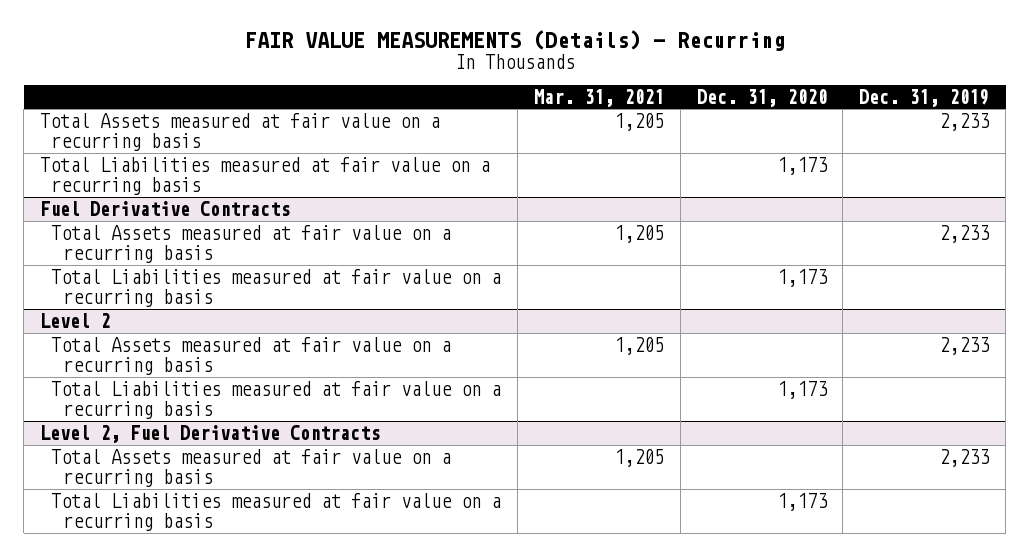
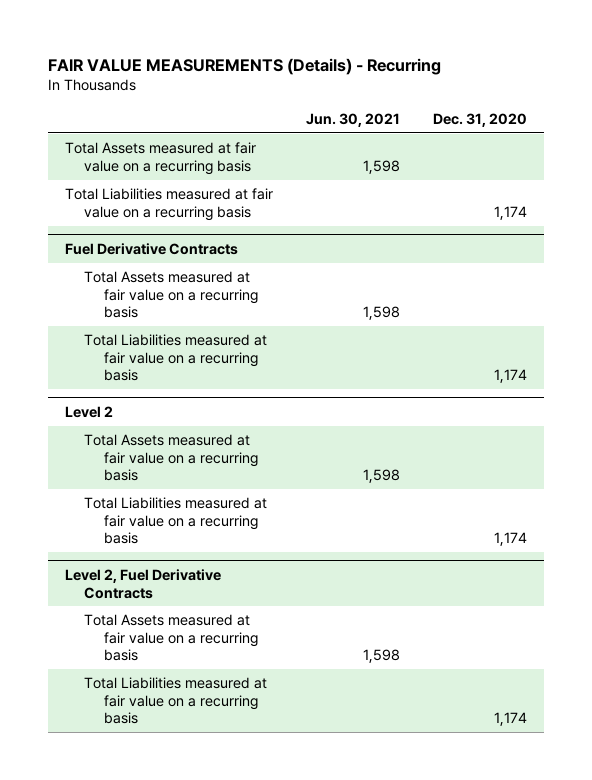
- | Mar. 31, 2021 | Dec. 31, 2020 | Dec. 31, 2019
+ | Jun. 30, 2021 | Dec. 31, 2020
- Total Liabilities measured at fair value on a recurring basis | | 1,173 |
+ Total Liabilities measured at fair value on a recurring basis | | 1,174
@ Fuel Derivative Contracts
- Total Liabilities measured at fair value on a recurring basis | | 1,173 |
+ Total Liabilities measured at fair value on a recurring basis | | 1,174
@ Level 2
- Total Liabilities measured at fair value on a recurring basis | | 1,173 |
+ Total Liabilities measured at fair value on a recurring basis | | 1,174
@ Level 2, Fuel Derivative Contracts
- Total Liabilities measured at fair value on a recurring basis | | 1,173 |
+ Total Liabilities measured at fair value on a recurring basis | | 1,174

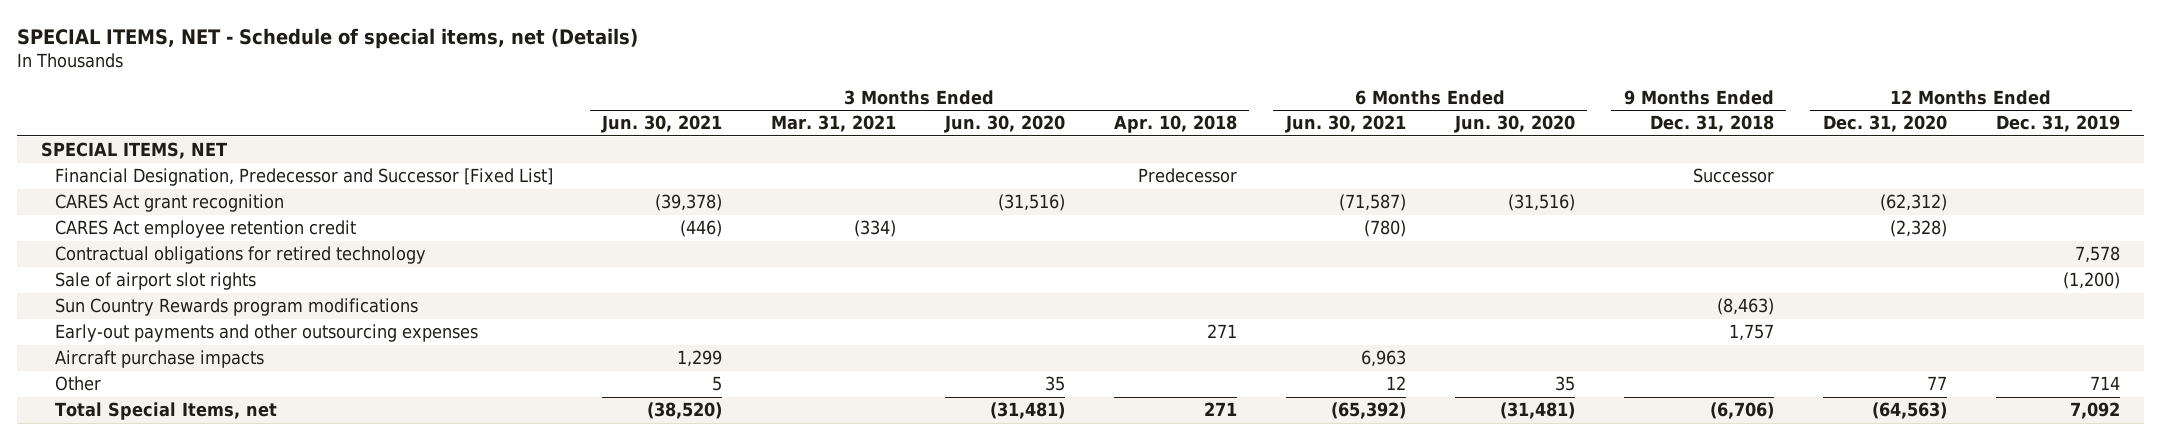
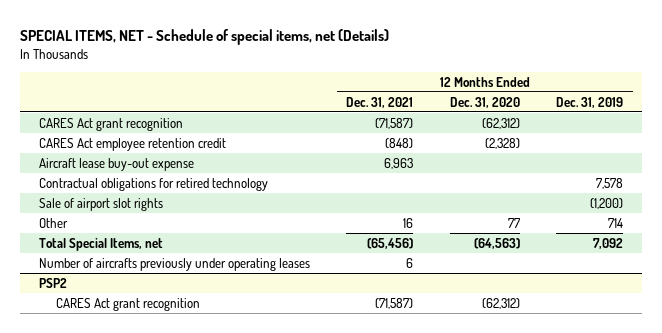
- | 3 Months Ended Jun. 30, 2021 | 3 Months Ended Mar. 31, 2021 | 3 Months Ended Jun. 30, 2020 | 3 Months Ended Apr. 10, 2018 | 6 Months Ended Jun. 30, 2021 | 6 Months Ended Jun. 30, 2020 | 9 Months Ended Dec. 31, 2018 | 12 Months Ended Dec. 31, 2020 | 12 Months Ended Dec. 31, 2019
+ | 12 Months Ended Dec. 31, 2021 | 12 Months Ended Dec. 31, 2020 | 12 Months Ended Dec. 31, 2019
- SPECIAL ITEMS, NET
- Financial Designation, Predecessor and Successor [Fixed List] | | | | Predecessor | | | Successor | |
+ Aircraft lease buy-out expense | 6,963 | |
- Sun Country Rewards program modifications | | | | | | | (8,463) | |
- Early-out payments and other outsourcing expenses | | | | 271 | | | 1,757 | |
- Aircraft purchase impacts | 1,299 | | | | 6,963 | | | |
+ Number of aircrafts previously under operating leases | 6 | |
+ PSP2
+ CARES Act grant recognition | (71,587) | (62,312) |

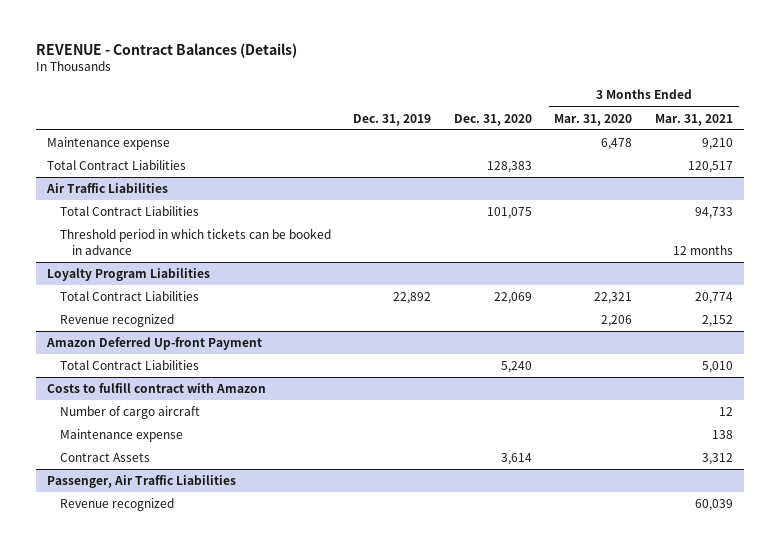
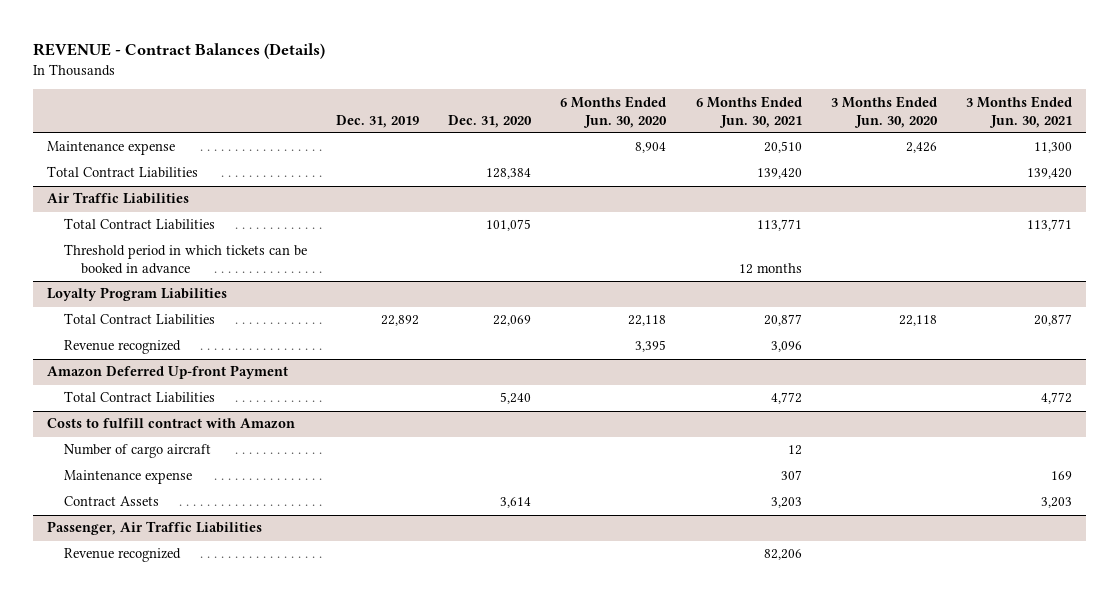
- | Dec. 31, 2019 | Dec. 31, 2020 | 3 Months Ended Mar. 31, 2020 | 3 Months Ended Mar. 31, 2021
+ | Dec. 31, 2019 | Dec. 31, 2020 | 6 Months Ended Jun. 30, 2020 | 6 Months Ended Jun. 30, 2021 | 3 Months Ended Jun. 30, 2020 | 3 Months Ended Jun. 30, 2021
- Total Contract Liabilities | | 128,383 | | 120,517
+ Total Contract Liabilities | | 128,384 | | 139,420 | | 139,420

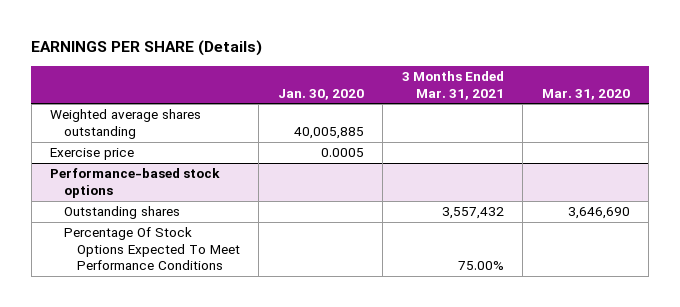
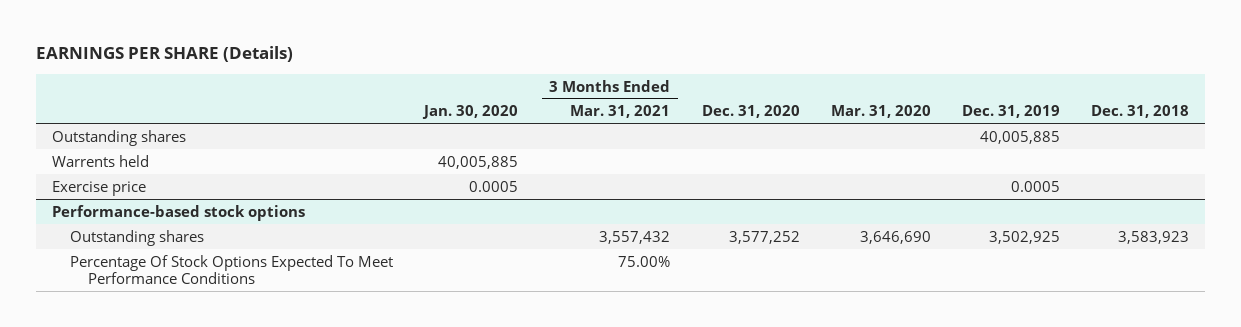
- | Jan. 30, 2020 | 3 Months Ended Mar. 31, 2021 | Mar. 31, 2020
+ | Jan. 30, 2020 | 3 Months Ended Mar. 31, 2021 | Dec. 31, 2020 | Mar. 31, 2020 | Dec. 31, 2019 | Dec. 31, 2018
- Weighted average shares outstanding | 40,005,885 | |
+ Outstanding shares | | | | | 40,005,885 |
+ Warrents held | 40,005,885 | | | | |

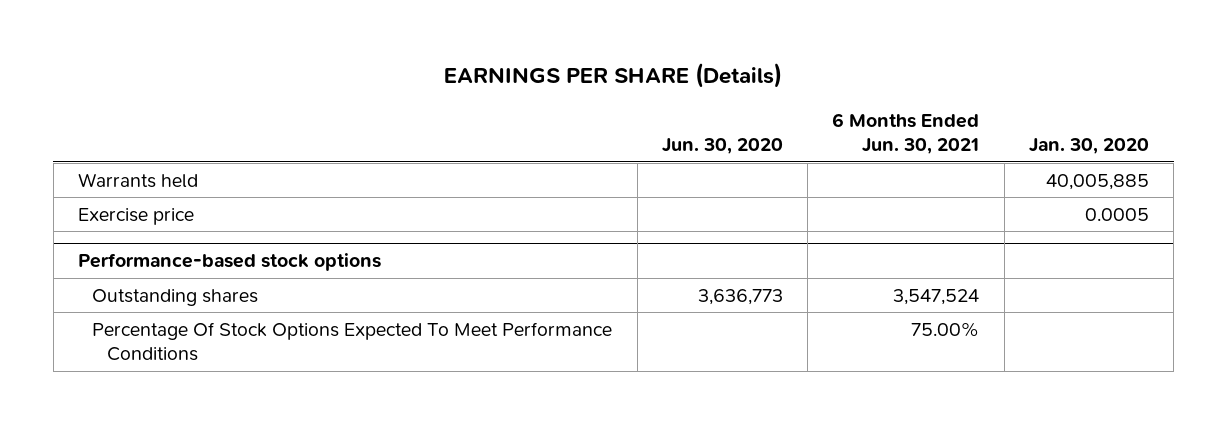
- | Jan. 30, 2020 | 3 Months Ended Mar. 31, 2021 | Dec. 31, 2020 | Mar. 31, 2020 | Dec. 31, 2019 | Dec. 31, 2018
+ | Jun. 30, 2020 | 6 Months Ended Jun. 30, 2021 | Jan. 30, 2020
- Outstanding shares | | | | | 40,005,885 |
- Warrents held | 40,005,885 | | | | |
+ Warrants held | | | 40,005,885

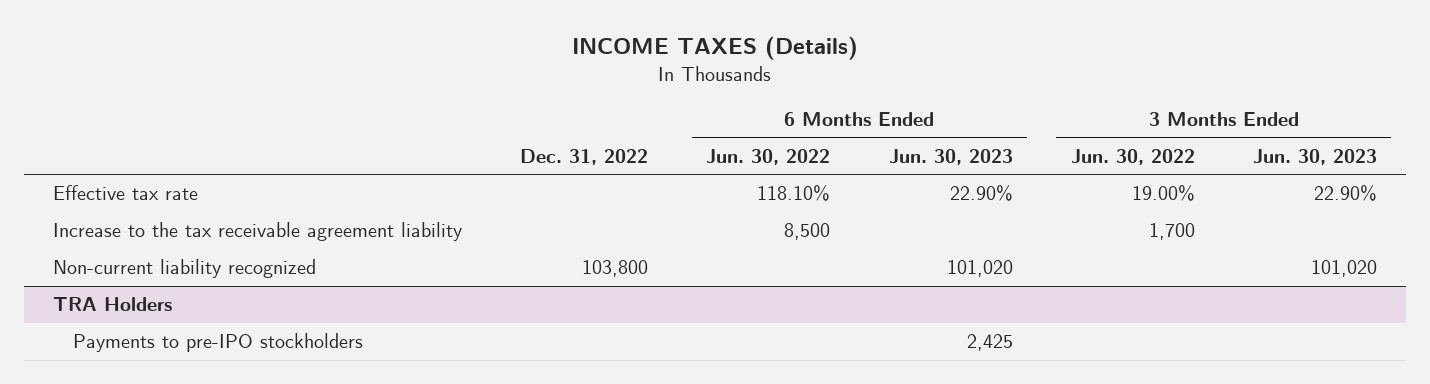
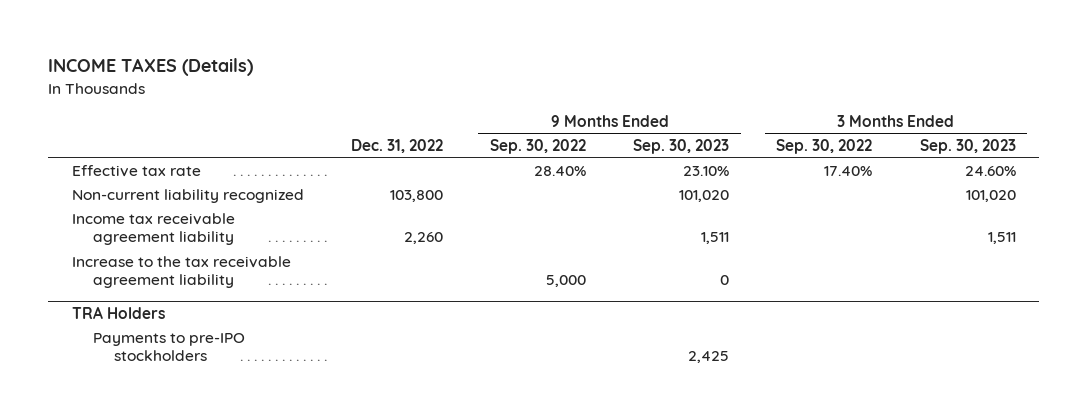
- | Dec. 31, 2022 | 6 Months Ended Jun. 30, 2022 | 6 Months Ended Jun. 30, 2023 | 3 Months Ended Jun. 30, 2022 | 3 Months Ended Jun. 30, 2023
+ | Dec. 31, 2022 | 9 Months Ended Sep. 30, 2022 | 9 Months Ended Sep. 30, 2023 | 3 Months Ended Sep. 30, 2022 | 3 Months Ended Sep. 30, 2023
+ Income tax receivable agreement liability | 2,260 | | 1,511 | | 1,511
moved down: Increase to the tax receivable agreement liability | | 5,000 | 0 | |

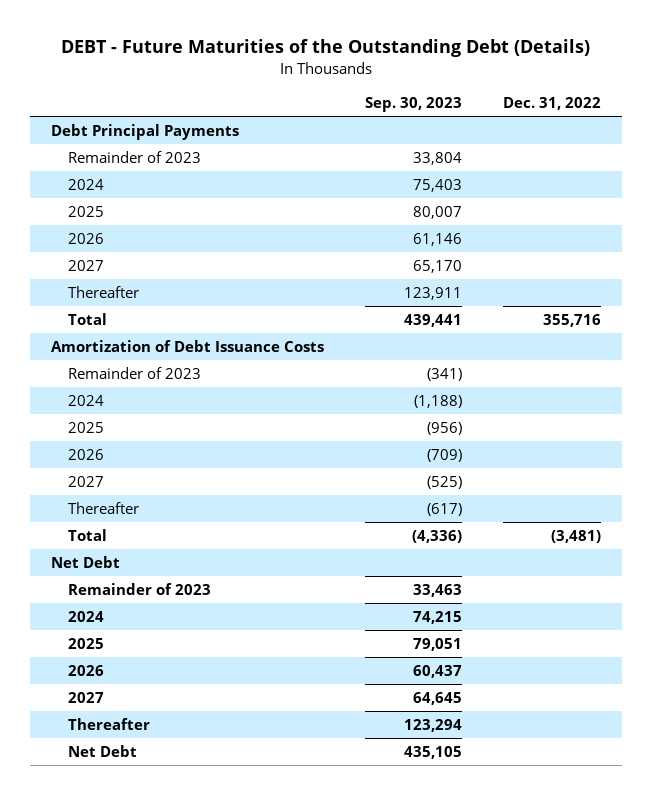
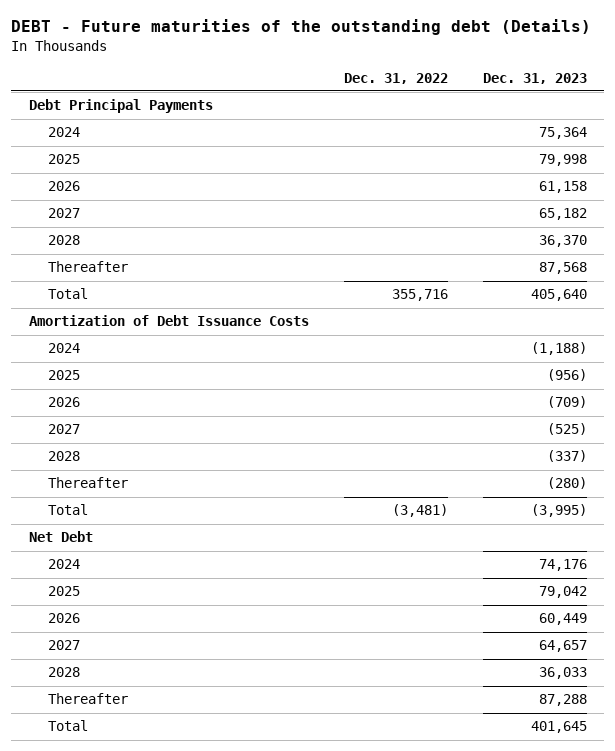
- DEBT - Future Maturities of the Outstanding Debt (Details)
+ DEBT - Future maturities of the outstanding debt (Details)
- | Sep. 30, 2023 | Dec. 31, 2022
+ | Dec. 31, 2022 | Dec. 31, 2023
- Remainder of 2023 | 33,804 |
+ 2028 | | 36,370
- Remainder of 2023 | (341) |
+ 2028 | | (337)
- Remainder of 2023 | 33,463 |
+ 2028 | | 36,033
- Net Debt | 435,105 |
+ Total | | 401,645

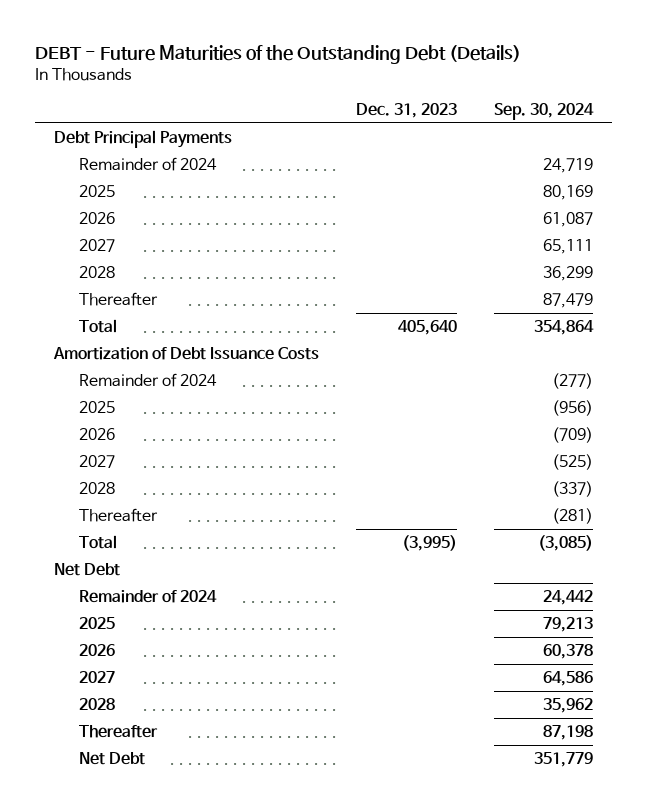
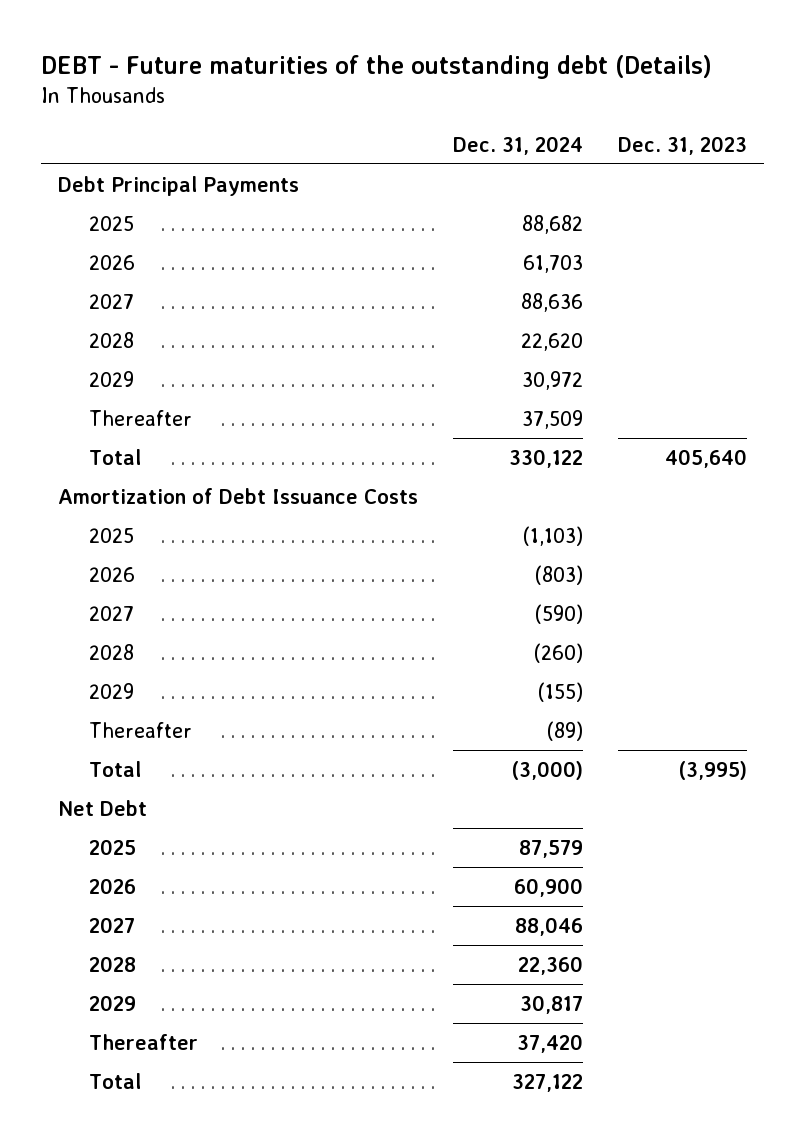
- DEBT - Future Maturities of the Outstanding Debt (Details)
+ DEBT - Future maturities of the outstanding debt (Details)
- | Dec. 31, 2023 | Sep. 30, 2024
+ | Dec. 31, 2024 | Dec. 31, 2023
- Remainder of 2024 | | 24,719
+ 2029 | 30,972 |
- Remainder of 2024 | | (277)
+ 2029 | (155) |
- Remainder of 2024 | | 24,442
+ 2029 | 30,817 |
- Net Debt | | 351,779
+ Total | 327,122 |

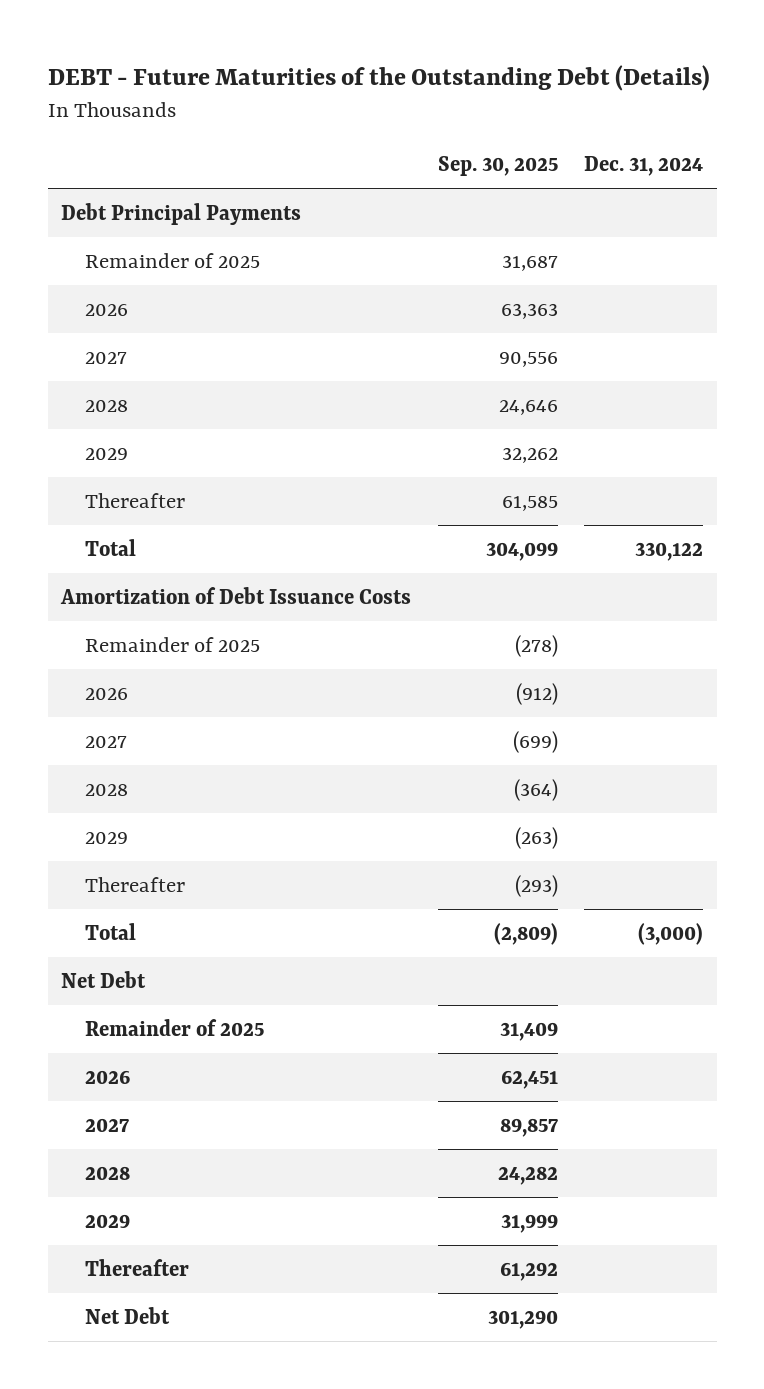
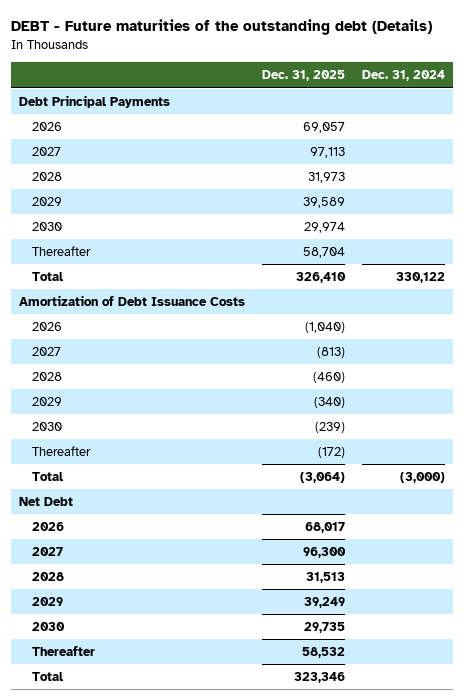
- DEBT - Future Maturities of the Outstanding Debt (Details)
+ DEBT - Future maturities of the outstanding debt (Details)
- | Sep. 30, 2025 | Dec. 31, 2024
+ | Dec. 31, 2025 | Dec. 31, 2024
- Remainder of 2025 | 31,687 |
+ 2030 | 29,974 |
- Remainder of 2025 | (278) |
+ 2030 | (239) |
- Remainder of 2025 | 31,409 |
+ 2030 | 29,735 |
- Net Debt | 301,290 |
+ Total | 323,346 |

